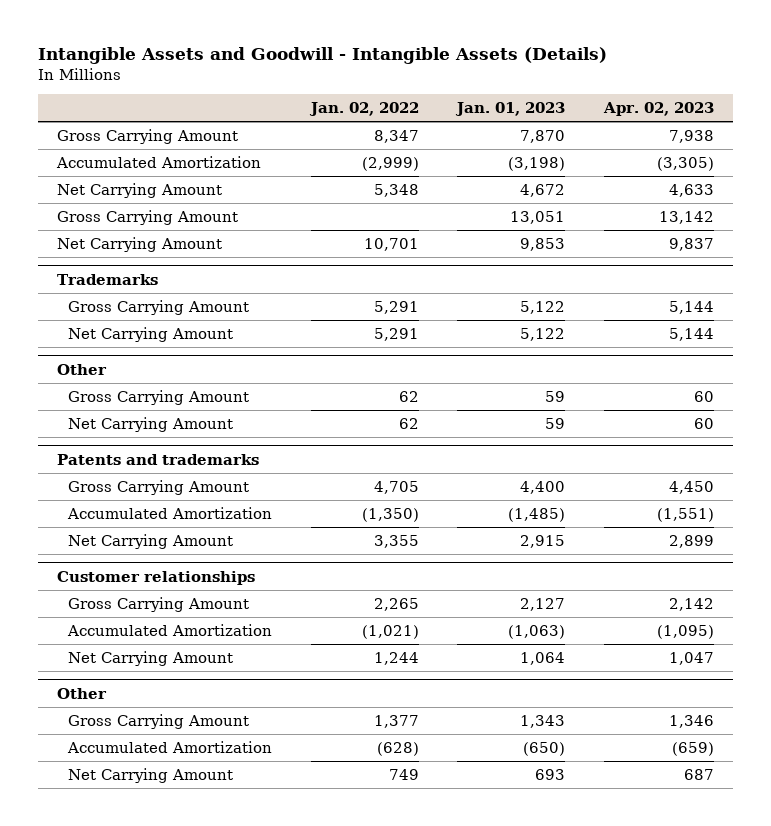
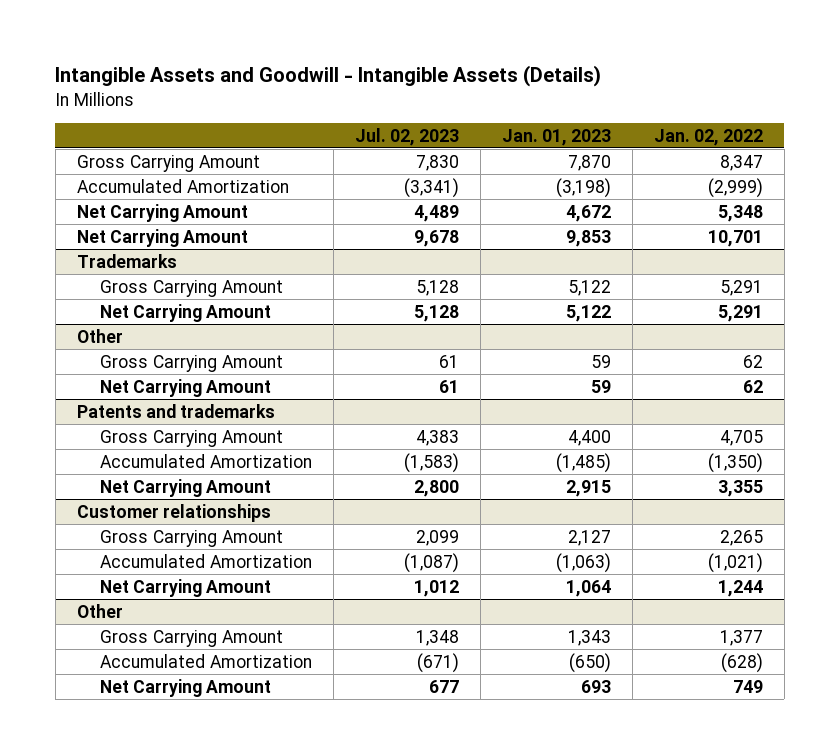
- | Jan. 02, 2022 | Jan. 01, 2023 | Apr. 02, 2023
+ | Jul. 02, 2023 | Jan. 01, 2023 | Jan. 02, 2022
- Gross Carrying Amount | | 13,051 | 13,142

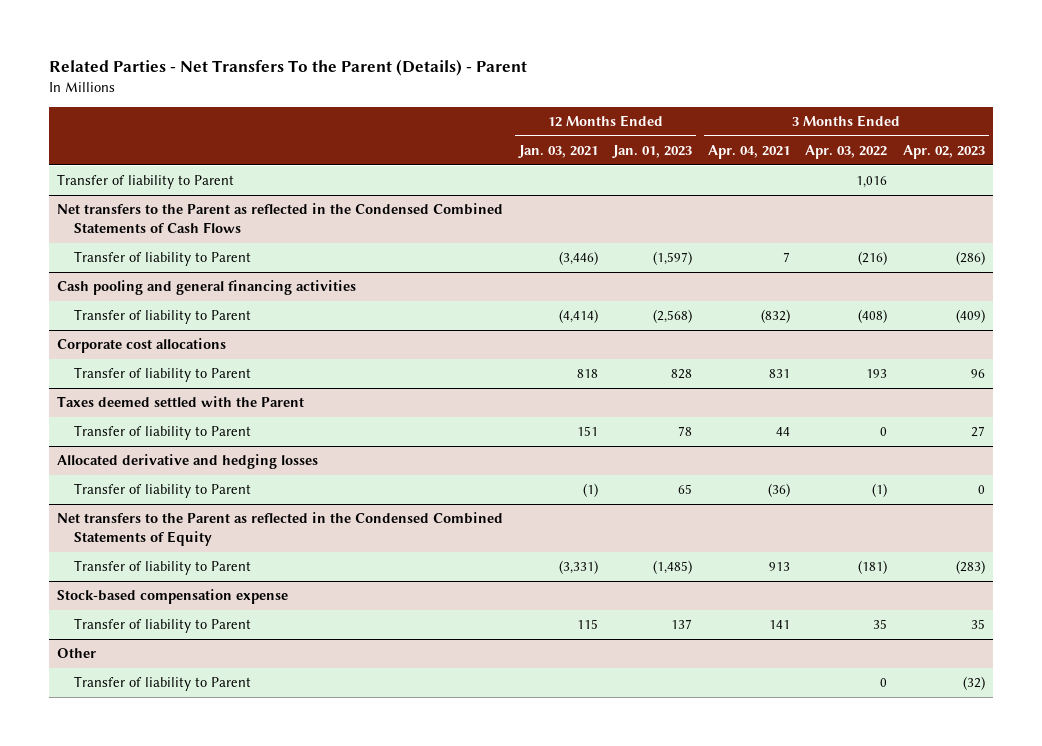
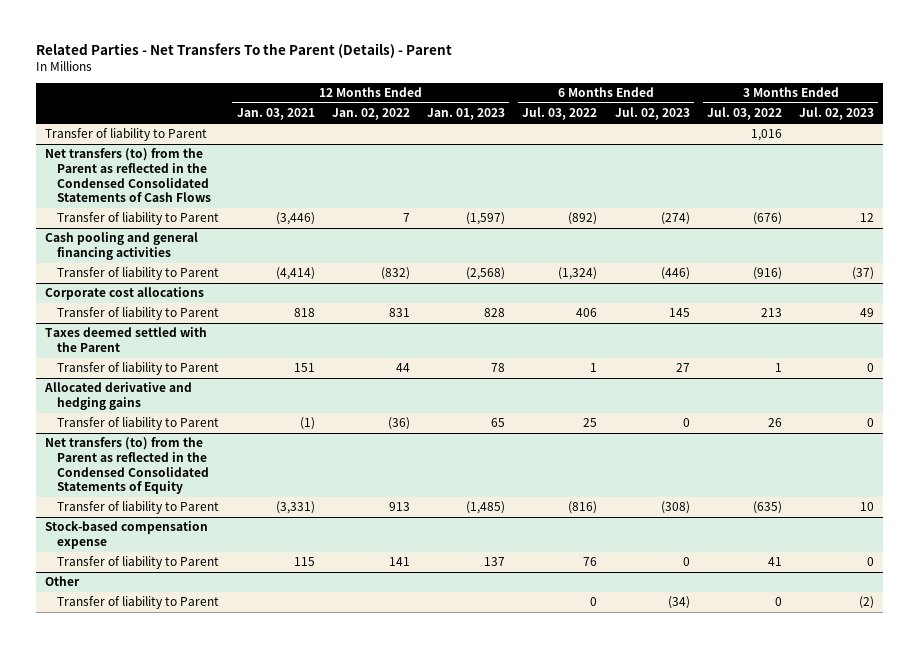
- | 12 Months Ended Jan. 03, 2021 | 12 Months Ended Jan. 01, 2023 | 3 Months Ended Apr. 04, 2021 | 3 Months Ended Apr. 03, 2022 | 3 Months Ended Apr. 02, 2023
+ | 12 Months Ended Jan. 03, 2021 | 12 Months Ended Jan. 02, 2022 | 12 Months Ended Jan. 01, 2023 | 6 Months Ended Jul. 03, 2022 | 6 Months Ended Jul. 02, 2023 | 3 Months Ended Jul. 03, 2022 | 3 Months Ended Jul. 02, 2023
- Net transfers to the Parent as reflected in the Condensed Combined Statements of Cash Flows
+ Net transfers (to) from the Parent as reflected in the Condensed Consolidated Statements of Cash Flows
- Allocated derivative and hedging losses
+ Allocated derivative and hedging gains
- Net transfers to the Parent as reflected in the Condensed Combined Statements of Equity
+ Net transfers (to) from the Parent as reflected in the Condensed Consolidated Statements of Equity

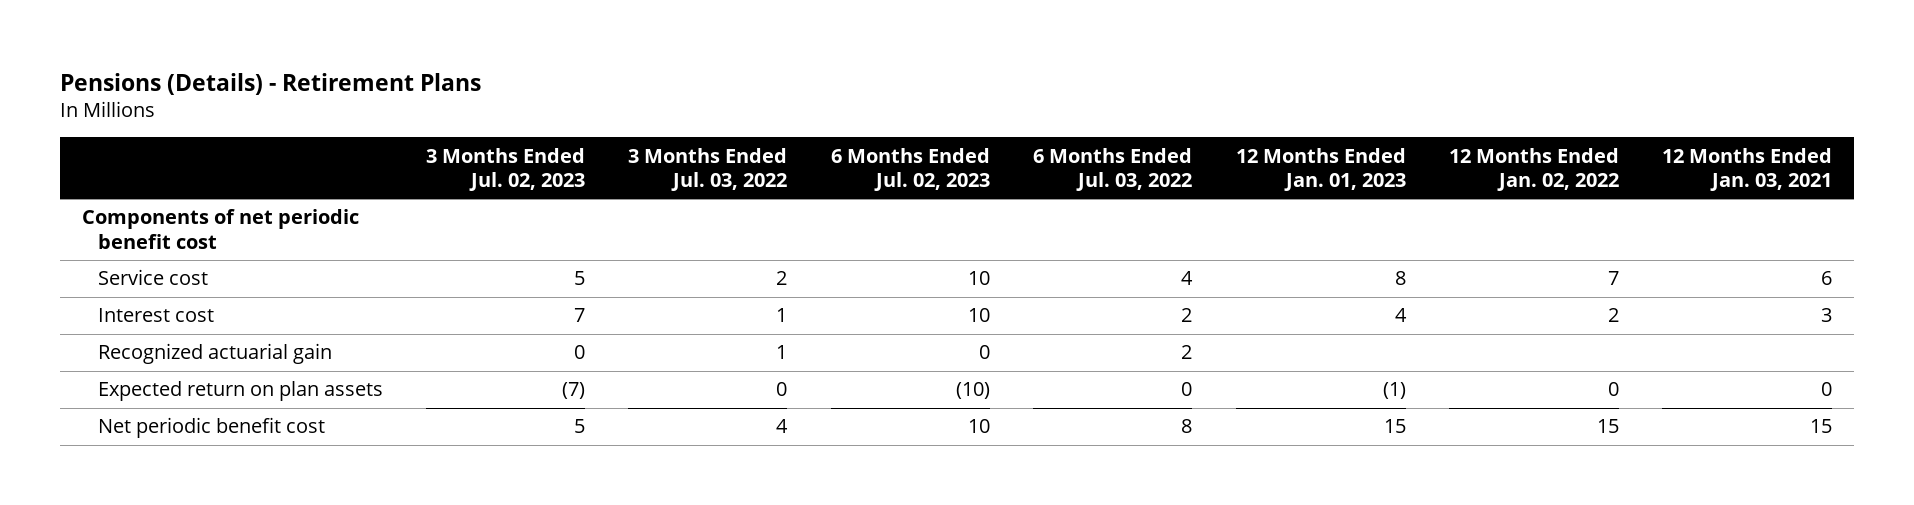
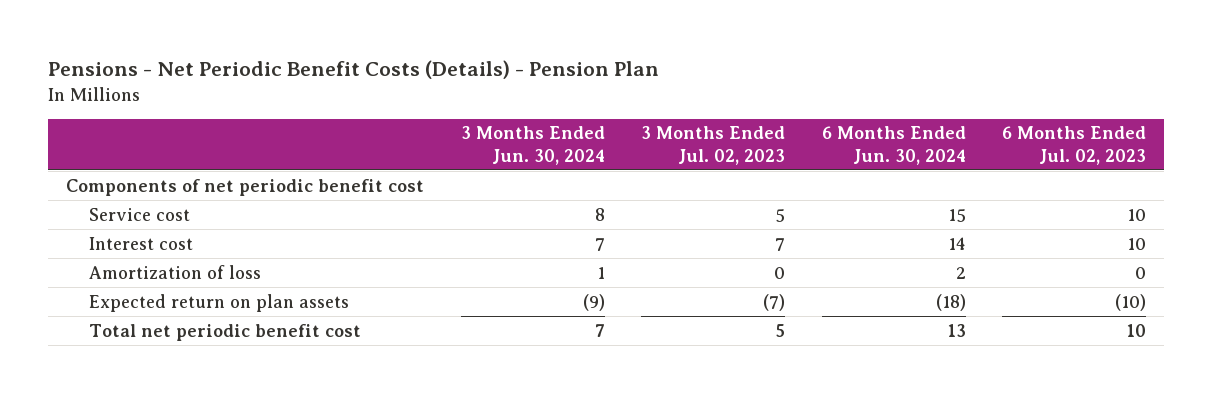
- Pensions (Details) - Retirement Plans
+ Pensions - Net Periodic Benefit Costs (Details) - Pension Plan
- | 3 Months Ended Jul. 02, 2023 | 3 Months Ended Jul. 03, 2022 | 6 Months Ended Jul. 02, 2023 | 6 Months Ended Jul. 03, 2022 | 12 Months Ended Jan. 01, 2023 | 12 Months Ended Jan. 02, 2022 | 12 Months Ended Jan. 03, 2021
+ | 3 Months Ended Jun. 30, 2024 | 3 Months Ended Jul. 02, 2023 | 6 Months Ended Jun. 30, 2024 | 6 Months Ended Jul. 02, 2023
- Recognized actuarial gain | 0 | 1 | 0 | 2 | | |
+ Amortization of loss | 1 | 0 | 2 | 0
- Net periodic benefit cost | 5 | 4 | 10 | 8 | 15 | 15 | 15
+ Total net periodic benefit cost | 7 | 5 | 13 | 10

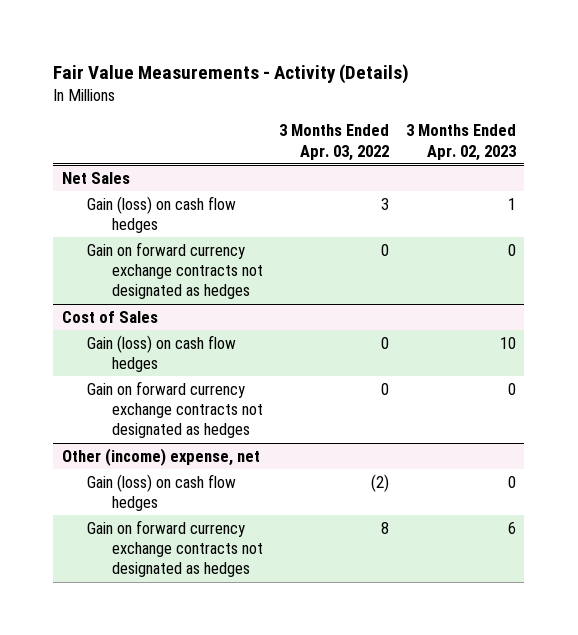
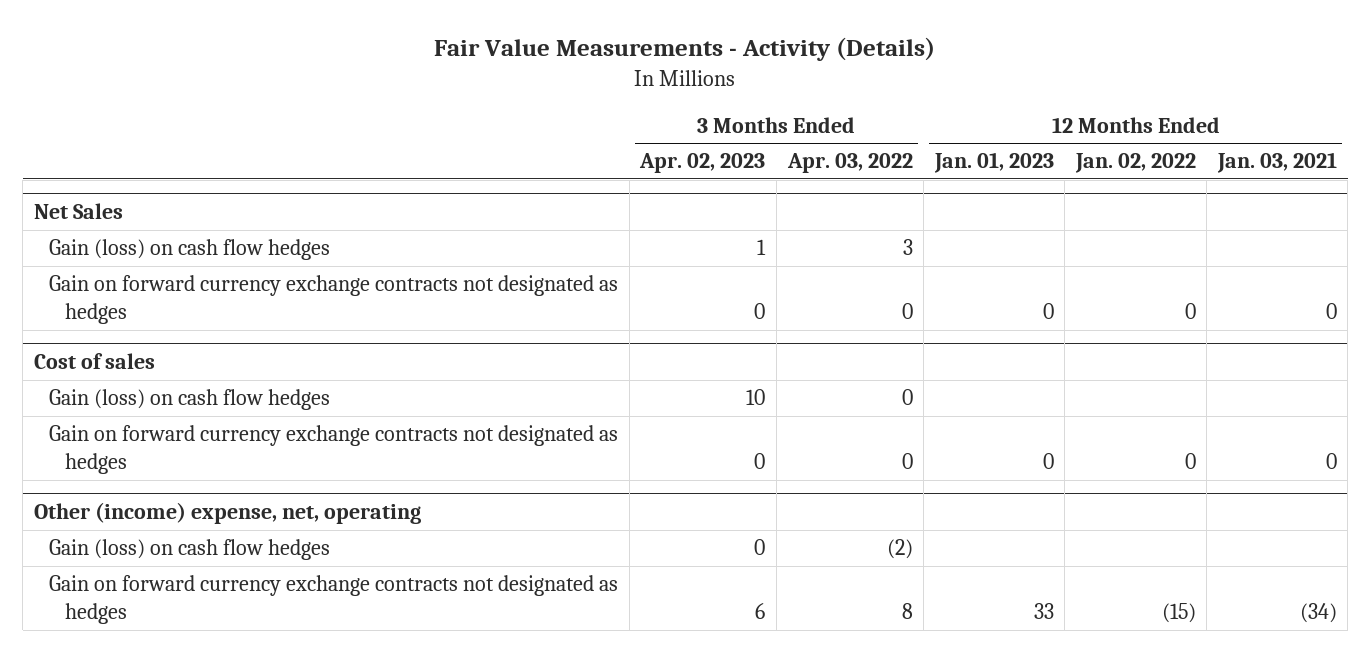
- | 3 Months Ended Apr. 03, 2022 | 3 Months Ended Apr. 02, 2023
+ | 3 Months Ended Apr. 02, 2023 | 3 Months Ended Apr. 03, 2022 | 12 Months Ended Jan. 01, 2023 | 12 Months Ended Jan. 02, 2022 | 12 Months Ended Jan. 03, 2021
- Cost of Sales
+ Cost of sales
- Other (income) expense, net
+ Other (income) expense, net, operating

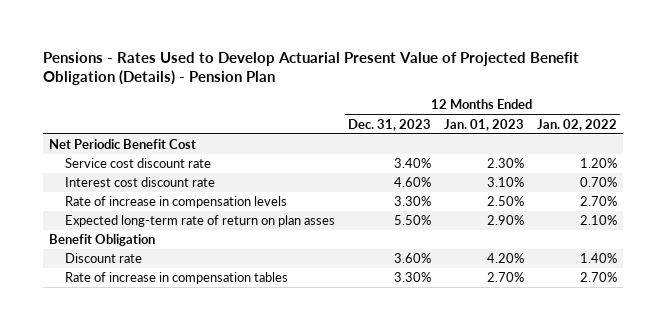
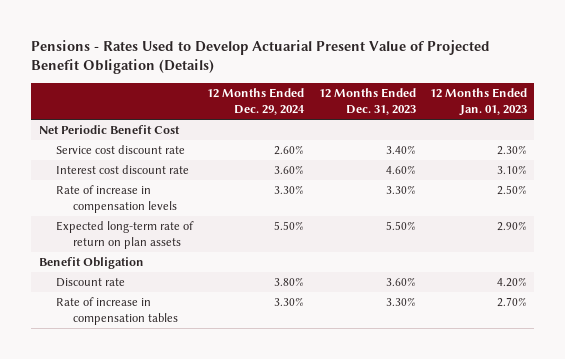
- Pensions - Rates Used to Develop Actuarial Present Value of Projected Benefit Obligation (Details) - Pension Plan
+ Pensions - Rates Used to Develop Actuarial Present Value of Projected Benefit Obligation (Details)
- | 12 Months Ended Dec. 31, 2023 | 12 Months Ended Jan. 01, 2023 | 12 Months Ended Jan. 02, 2022
+ | 12 Months Ended Dec. 29, 2024 | 12 Months Ended Dec. 31, 2023 | 12 Months Ended Jan. 01, 2023
- Expected long-term rate of return on plan asses | 5.50% | 2.90% | 2.10%
+ Expected long-term rate of return on plan assets | 5.50% | 5.50% | 2.90%

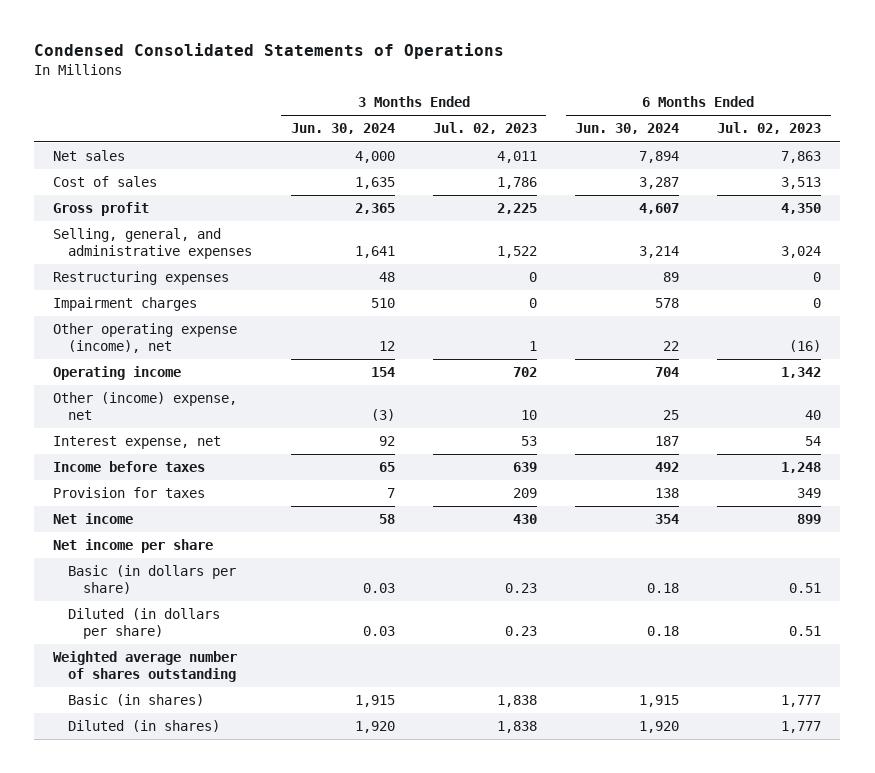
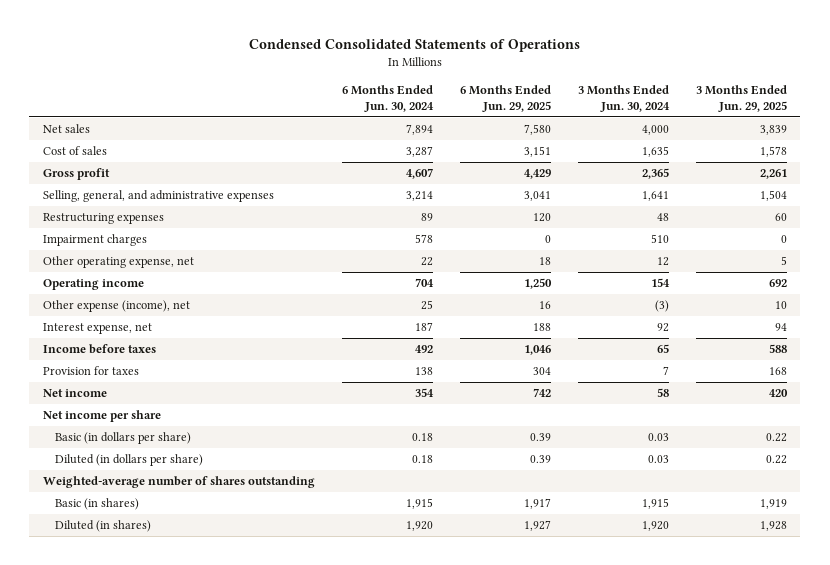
- | 3 Months Ended Jun. 30, 2024 | 3 Months Ended Jul. 02, 2023 | 6 Months Ended Jun. 30, 2024 | 6 Months Ended Jul. 02, 2023
+ | 6 Months Ended Jun. 30, 2024 | 6 Months Ended Jun. 29, 2025 | 3 Months Ended Jun. 30, 2024 | 3 Months Ended Jun. 29, 2025
- Other operating expense (income), net | 12 | 1 | 22 | (16)
+ Other operating expense, net | 22 | 18 | 12 | 5
- Other (income) expense, net | (3) | 10 | 25 | 40
+ Other expense (income), net | 25 | 16 | (3) | 10
- Weighted average number of shares outstanding
+ Weighted-average number of shares outstanding

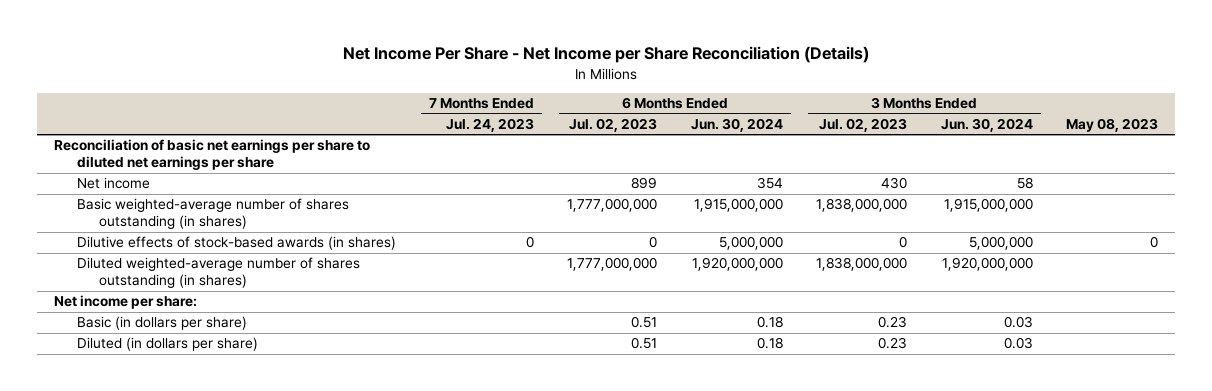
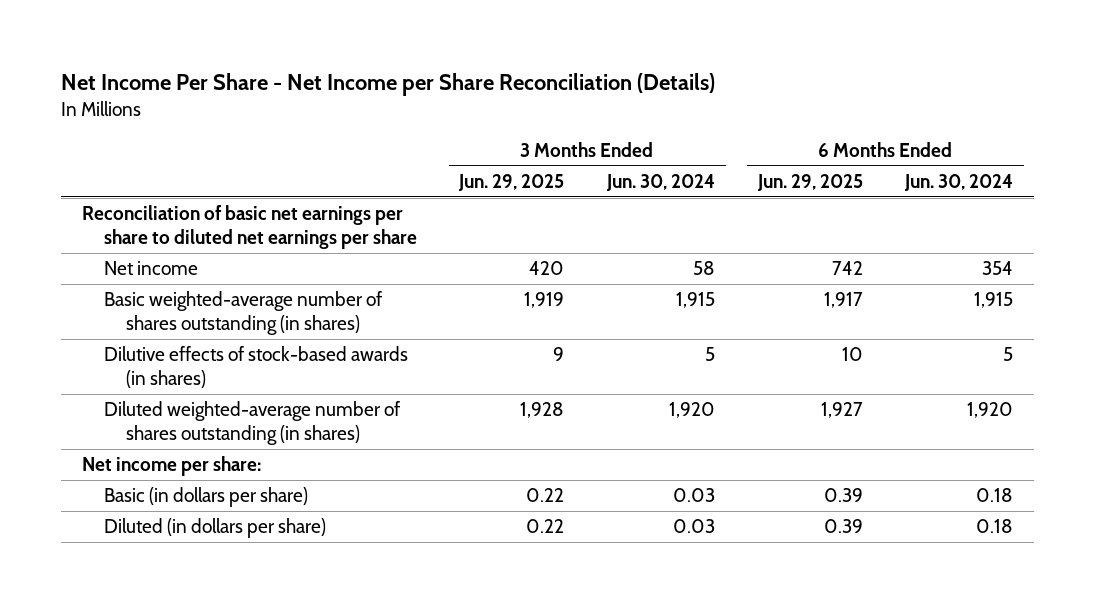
- | 7 Months Ended Jul. 24, 2023 | 6 Months Ended Jul. 02, 2023 | 6 Months Ended Jun. 30, 2024 | 3 Months Ended Jul. 02, 2023 | 3 Months Ended Jun. 30, 2024 | May 08, 2023
+ | 3 Months Ended Jun. 29, 2025 | 3 Months Ended Jun. 30, 2024 | 6 Months Ended Jun. 29, 2025 | 6 Months Ended Jun. 30, 2024
- Basic weighted-average number of shares outstanding (in shares) | | 1,777,000,000 | 1,915,000,000 | 1,838,000,000 | 1,915,000,000 |
- Dilutive effects of stock-based awards (in shares) | 0 | 0 | 5,000,000 | 0 | 5,000,000 | 0
- Diluted weighted-average number of shares outstanding (in shares) | | 1,777,000,000 | 1,920,000,000 | 1,838,000,000 | 1,920,000,000 |
+ Basic weighted-average number of shares outstanding (in shares) | 1,919 | 1,915 | 1,917 | 1,915
+ Dilutive effects of stock-based awards (in shares) | 9 | 5 | 10 | 5
+ Diluted weighted-average number of shares outstanding (in shares) | 1,928 | 1,920 | 1,927 | 1,920

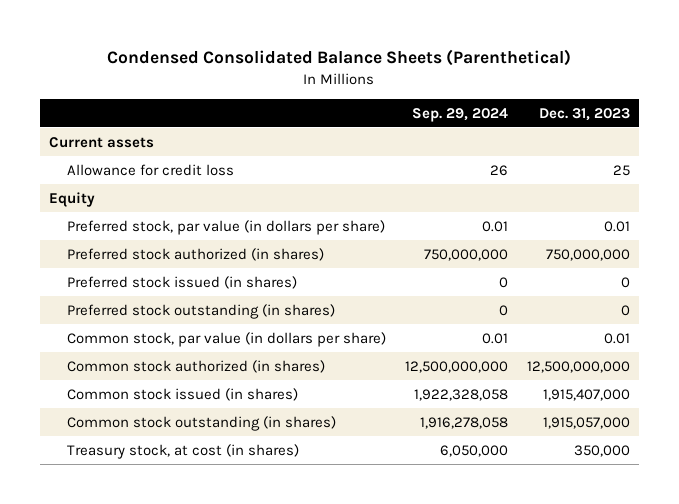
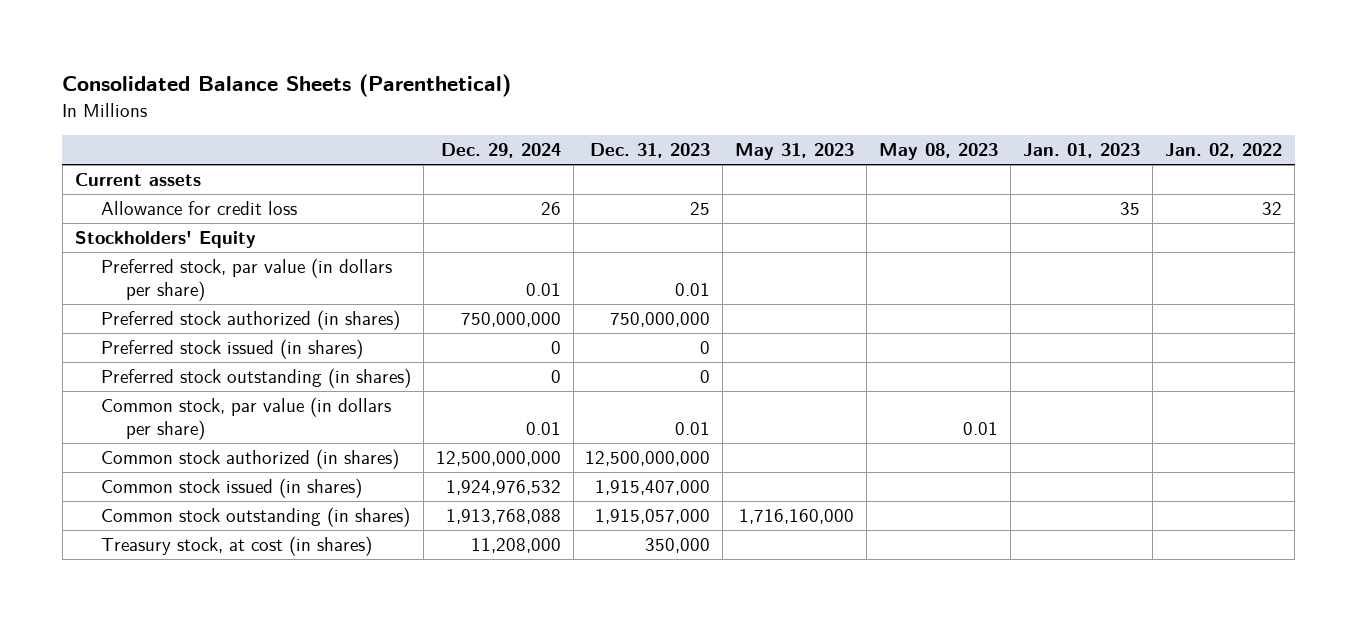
- Condensed Consolidated Balance Sheets (Parenthetical)
+ Consolidated Balance Sheets (Parenthetical)
- | Sep. 29, 2024 | Dec. 31, 2023
+ | Dec. 29, 2024 | Dec. 31, 2023 | May 31, 2023 | May 08, 2023 | Jan. 01, 2023 | Jan. 02, 2022
- Equity
+ Stockholders' Equity

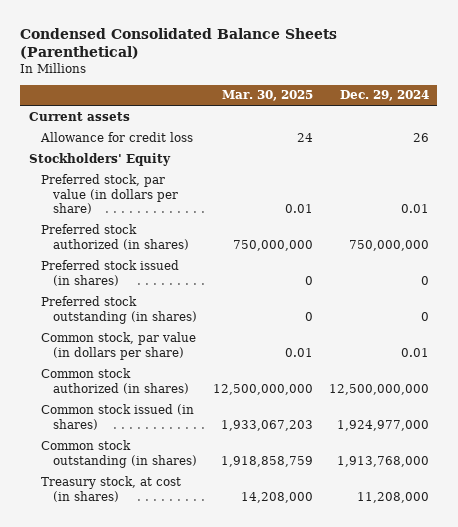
- Consolidated Balance Sheets (Parenthetical)
+ Condensed Consolidated Balance Sheets (Parenthetical)
- | Dec. 29, 2024 | Dec. 31, 2023 | May 31, 2023 | May 08, 2023 | Jan. 01, 2023 | Jan. 02, 2022
+ | Mar. 30, 2025 | Dec. 29, 2024
- Common stock issued (in shares) | 1,924,976,532 | 1,915,407,000 | | | |
- Common stock outstanding (in shares) | 1,913,768,088 | 1,915,057,000 | 1,716,160,000 | | |
+ Common stock issued (in shares) | 1,933,067,203 | 1,924,977,000
+ Common stock outstanding (in shares) | 1,918,858,759 | 1,913,768,000

